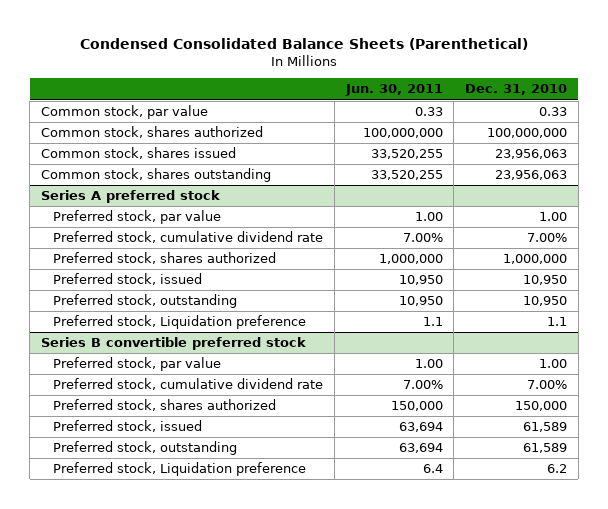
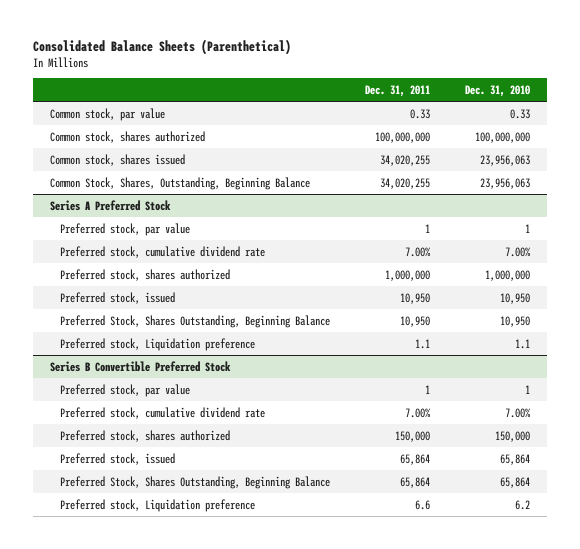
- Condensed Consolidated Balance Sheets (Parenthetical)
+ Consolidated Balance Sheets (Parenthetical)
- | Jun. 30, 2011 | Dec. 31, 2010
+ | Dec. 31, 2011 | Dec. 31, 2010
- Common stock, shares outstanding | 33,520,255 | 23,956,063
- Series A preferred stock
- Preferred stock, par value | 1.00 | 1.00
+ Common Stock, Shares, Outstanding, Beginning Balance | 34,020,255 | 23,956,063
+ Series A Preferred Stock
+ Preferred stock, par value | 1 | 1
- Preferred stock, outstanding | 10,950 | 10,950
+ Preferred Stock, Shares Outstanding, Beginning Balance | 10,950 | 10,950
- Series B convertible preferred stock
- Preferred stock, par value | 1.00 | 1.00
+ Series B Convertible Preferred Stock
+ Preferred stock, par value | 1 | 1
- Preferred stock, issued | 63,694 | 61,589
- Preferred stock, outstanding | 63,694 | 61,589
+ Preferred stock, issued | 65,864 | 65,864
+ Preferred Stock, Shares Outstanding, Beginning Balance | 65,864 | 65,864

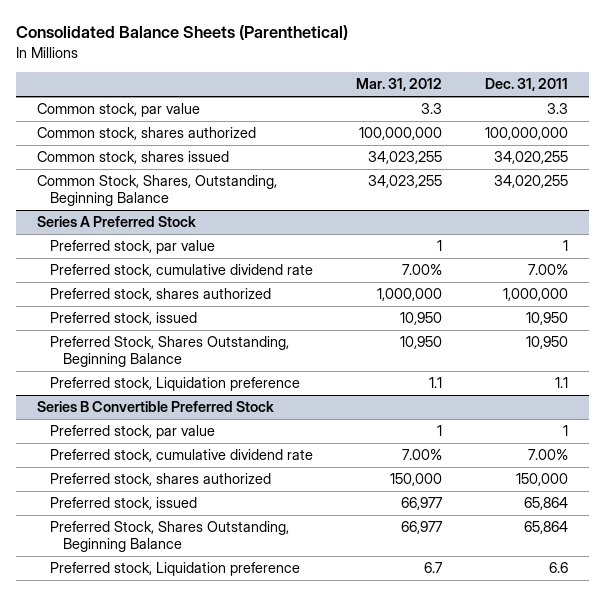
- | Dec. 31, 2011 | Dec. 31, 2010
+ | Mar. 31, 2012 | Dec. 31, 2011
- Common stock, par value | 0.33 | 0.33
+ Common stock, par value | 3.3 | 3.3

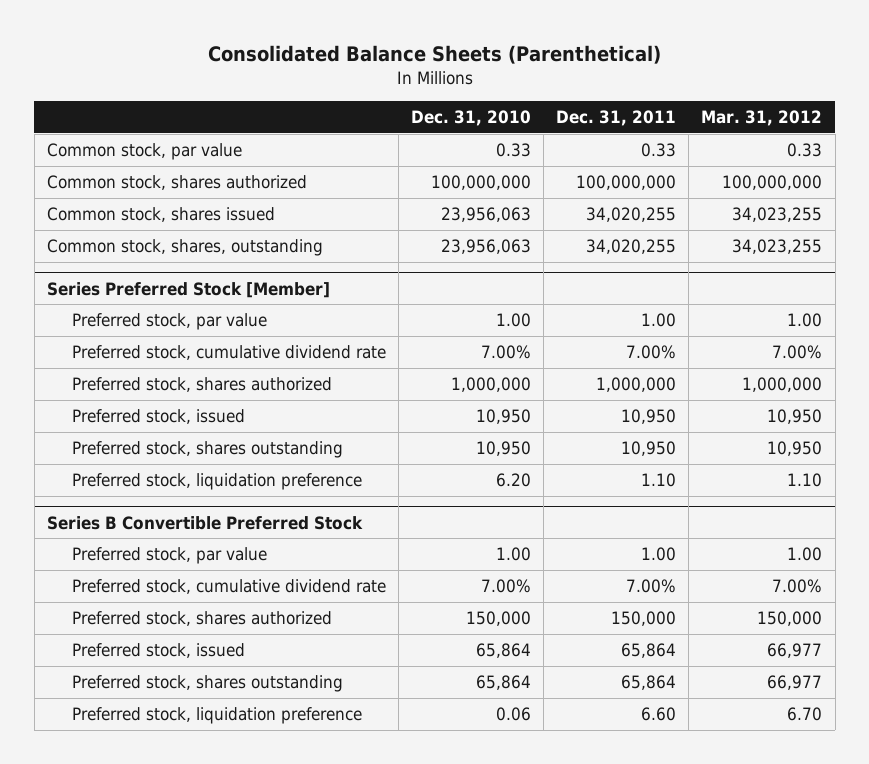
- | Mar. 31, 2012 | Dec. 31, 2011
+ | Dec. 31, 2010 | Dec. 31, 2011 | Mar. 31, 2012
- Common stock, par value | 3.3 | 3.3
+ Common stock, par value | 0.33 | 0.33 | 0.33
- Common Stock, Shares, Outstanding, Beginning Balance | 34,023,255 | 34,020,255
- Series A Preferred Stock
- Preferred stock, par value | 1 | 1
+ Common stock, shares, outstanding | 23,956,063 | 34,020,255 | 34,023,255
+ Series Preferred Stock [Member]
+ Preferred stock, par value | 1.00 | 1.00 | 1.00
- Preferred Stock, Shares Outstanding, Beginning Balance | 10,950 | 10,950
- Preferred stock, Liquidation preference | 1.1 | 1.1
+ Preferred stock, shares outstanding | 10,950 | 10,950 | 10,950
+ Preferred stock, liquidation preference | 6.20 | 1.10 | 1.10
@ Series B Convertible Preferred Stock
- Preferred stock, par value | 1 | 1
+ Preferred stock, par value | 1.00 | 1.00 | 1.00
- Preferred Stock, Shares Outstanding, Beginning Balance | 66,977 | 65,864
- Preferred stock, Liquidation preference | 6.7 | 6.6
+ Preferred stock, shares outstanding | 65,864 | 65,864 | 66,977
+ Preferred stock, liquidation preference | 0.06 | 6.60 | 6.70

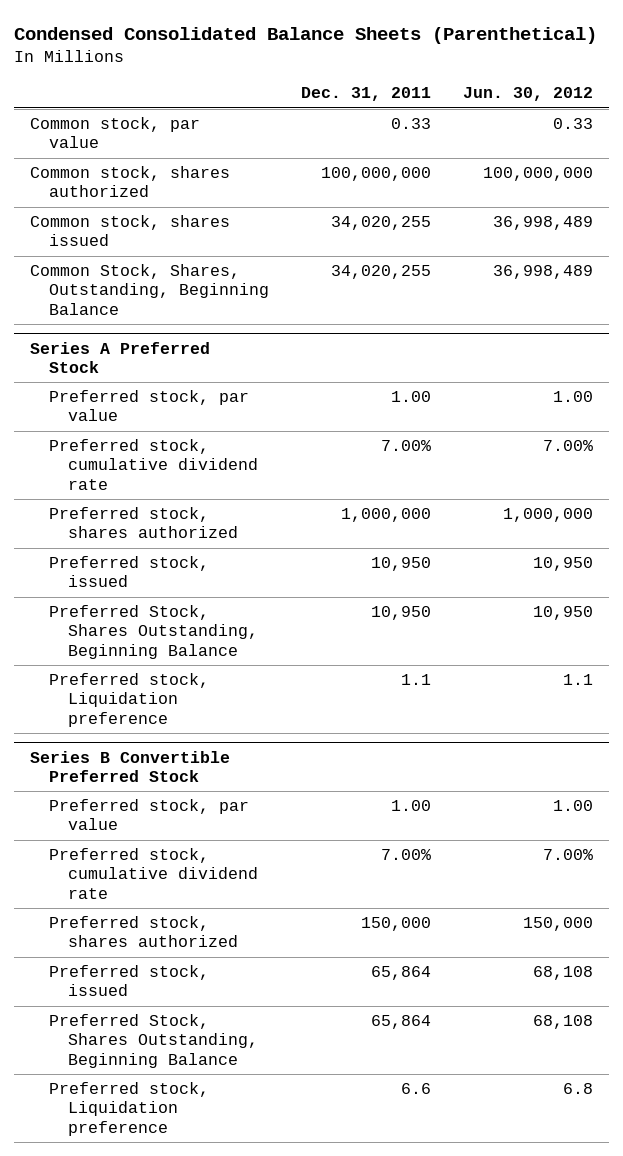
- Consolidated Balance Sheets (Parenthetical)
+ Condensed Consolidated Balance Sheets (Parenthetical)
- | Dec. 31, 2010 | Dec. 31, 2011 | Mar. 31, 2012
+ | Dec. 31, 2011 | Jun. 30, 2012
- Common stock, shares, outstanding | 23,956,063 | 34,020,255 | 34,023,255
- Series Preferred Stock [Member]
+ Common Stock, Shares, Outstanding, Beginning Balance | 34,020,255 | 36,998,489
+ Series A Preferred Stock
- Preferred stock, shares outstanding | 10,950 | 10,950 | 10,950
- Preferred stock, liquidation preference | 6.20 | 1.10 | 1.10
+ Preferred Stock, Shares Outstanding, Beginning Balance | 10,950 | 10,950
+ Preferred stock, Liquidation preference | 1.1 | 1.1
@ Series B Convertible Preferred Stock
- Preferred stock, shares outstanding | 65,864 | 65,864 | 66,977
- Preferred stock, liquidation preference | 0.06 | 6.60 | 6.70
+ Preferred Stock, Shares Outstanding, Beginning Balance | 65,864 | 68,108
+ Preferred stock, Liquidation preference | 6.6 | 6.8

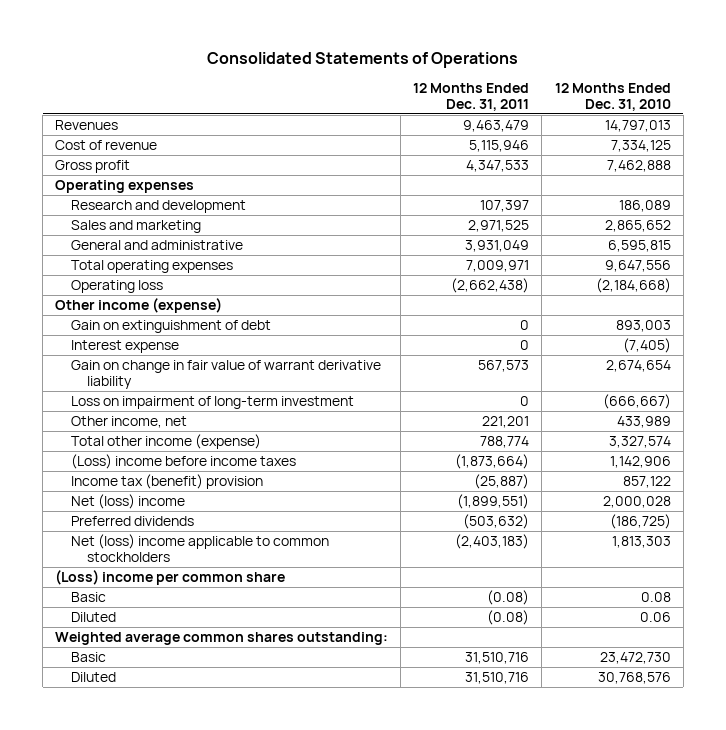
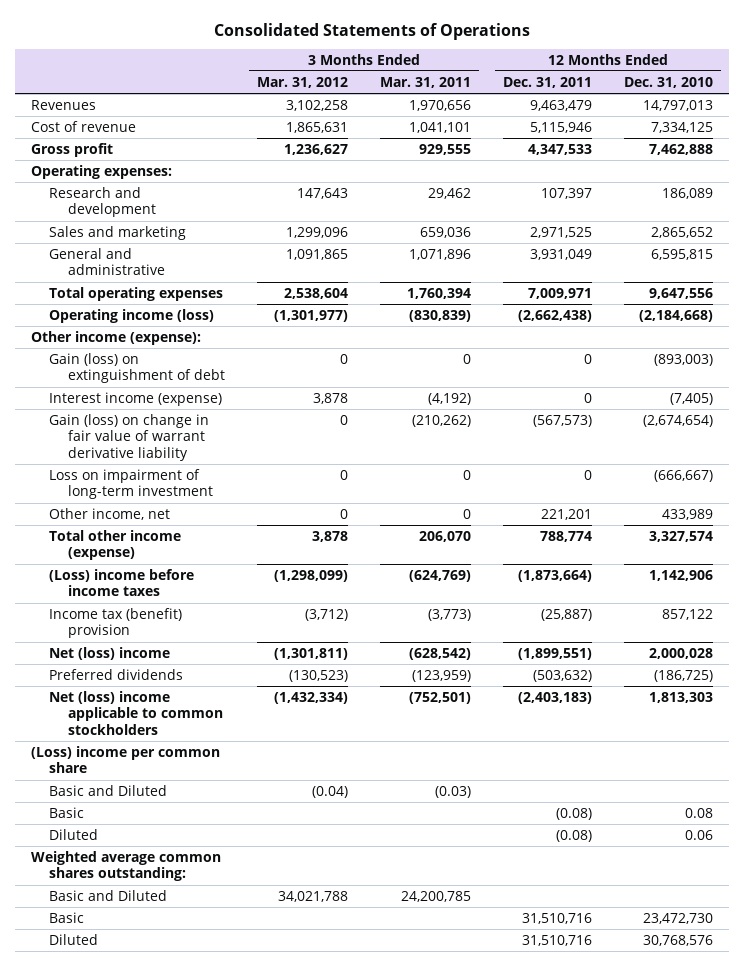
- | 12 Months Ended Dec. 31, 2011 | 12 Months Ended Dec. 31, 2010
+ | 3 Months Ended Mar. 31, 2012 | 3 Months Ended Mar. 31, 2011 | 12 Months Ended Dec. 31, 2011 | 12 Months Ended Dec. 31, 2010
- Operating expenses
+ Operating expenses:
- Operating loss | (2,662,438) | (2,184,668)
- Other income (expense)
- Gain on extinguishment of debt | 0 | 893,003
- Interest expense | 0 | (7,405)
- Gain on change in fair value of warrant derivative liability | 567,573 | 2,674,654
+ Operating income (loss) | (1,301,977) | (830,839) | (2,662,438) | (2,184,668)
+ Other income (expense):
+ Gain (loss) on extinguishment of debt | 0 | 0 | 0 | (893,003)
+ Interest income (expense) | 3,878 | (4,192) | 0 | (7,405)
+ Gain (loss) on change in fair value of warrant derivative liability | 0 | (210,262) | (567,573) | (2,674,654)
+ Basic and Diluted | (0.04) | (0.03) | |
+ Basic and Diluted | 34,021,788 | 24,200,785 | |

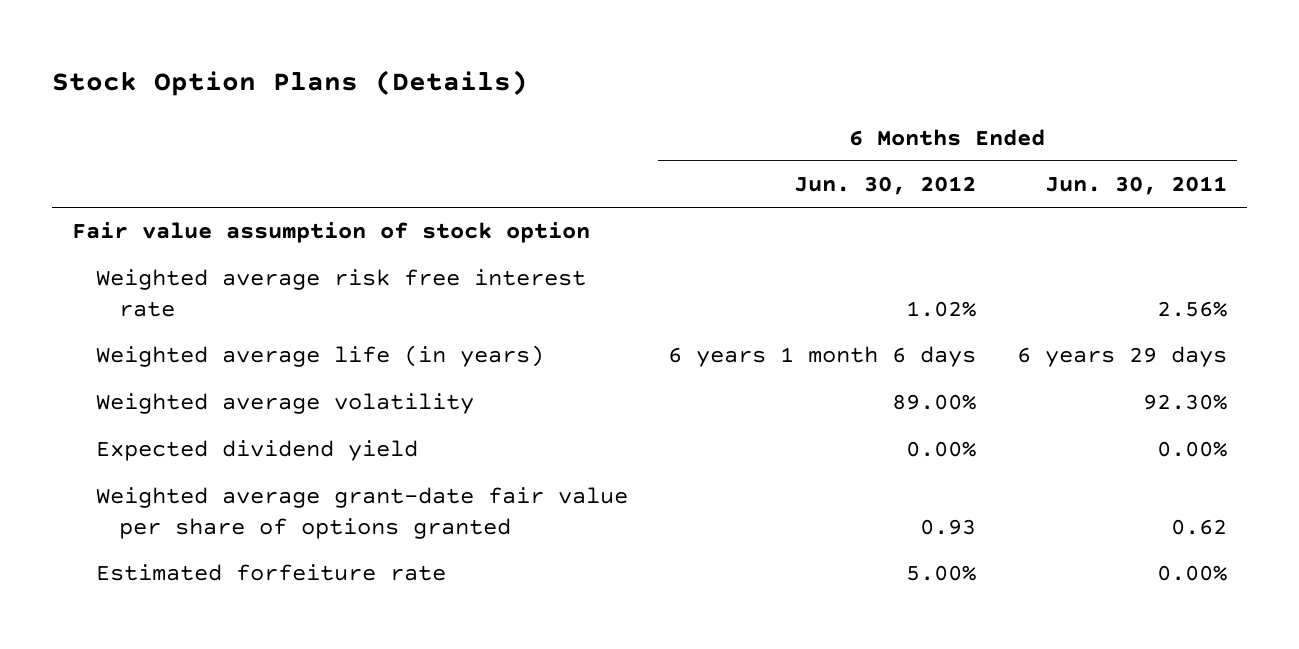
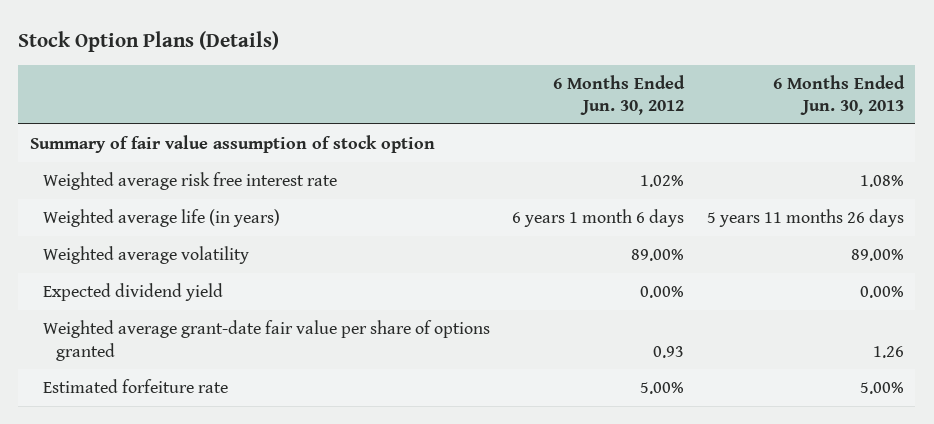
- | 6 Months Ended Jun. 30, 2012 | 6 Months Ended Jun. 30, 2011
+ | 6 Months Ended Jun. 30, 2012 | 6 Months Ended Jun. 30, 2013
- Fair value assumption of stock option
+ Summary of fair value assumption of stock option

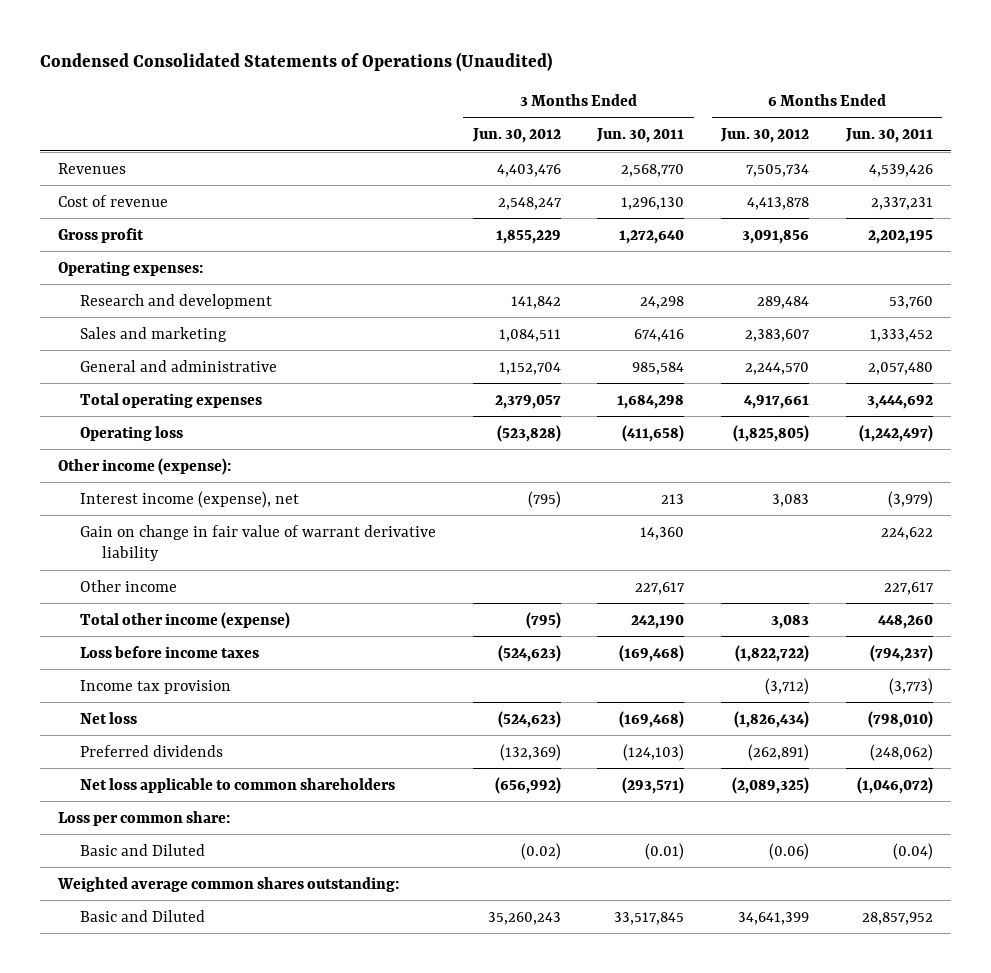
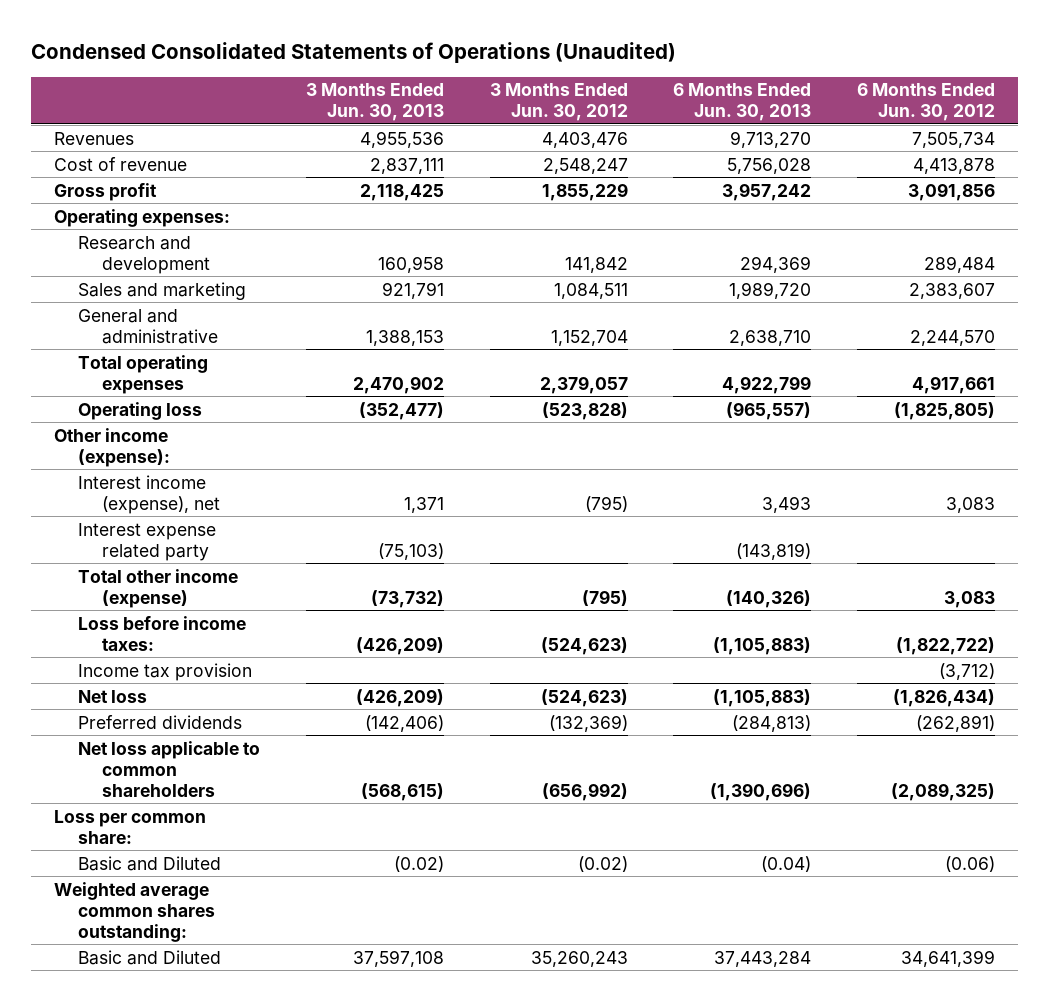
- | 3 Months Ended Jun. 30, 2012 | 3 Months Ended Jun. 30, 2011 | 6 Months Ended Jun. 30, 2012 | 6 Months Ended Jun. 30, 2011
+ | 3 Months Ended Jun. 30, 2013 | 3 Months Ended Jun. 30, 2012 | 6 Months Ended Jun. 30, 2013 | 6 Months Ended Jun. 30, 2012
- Gain on change in fair value of warrant derivative liability | | 14,360 | | 224,622
- Other income | | 227,617 | | 227,617
+ Interest expense related party | (75,103) | | (143,819) |
- Loss before income taxes | (524,623) | (169,468) | (1,822,722) | (794,237)
+ Loss before income taxes: | (426,209) | (524,623) | (1,105,883) | (1,822,722)

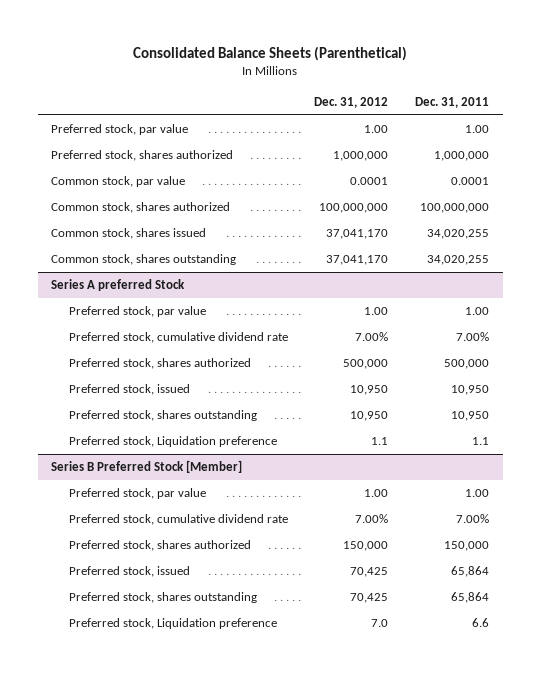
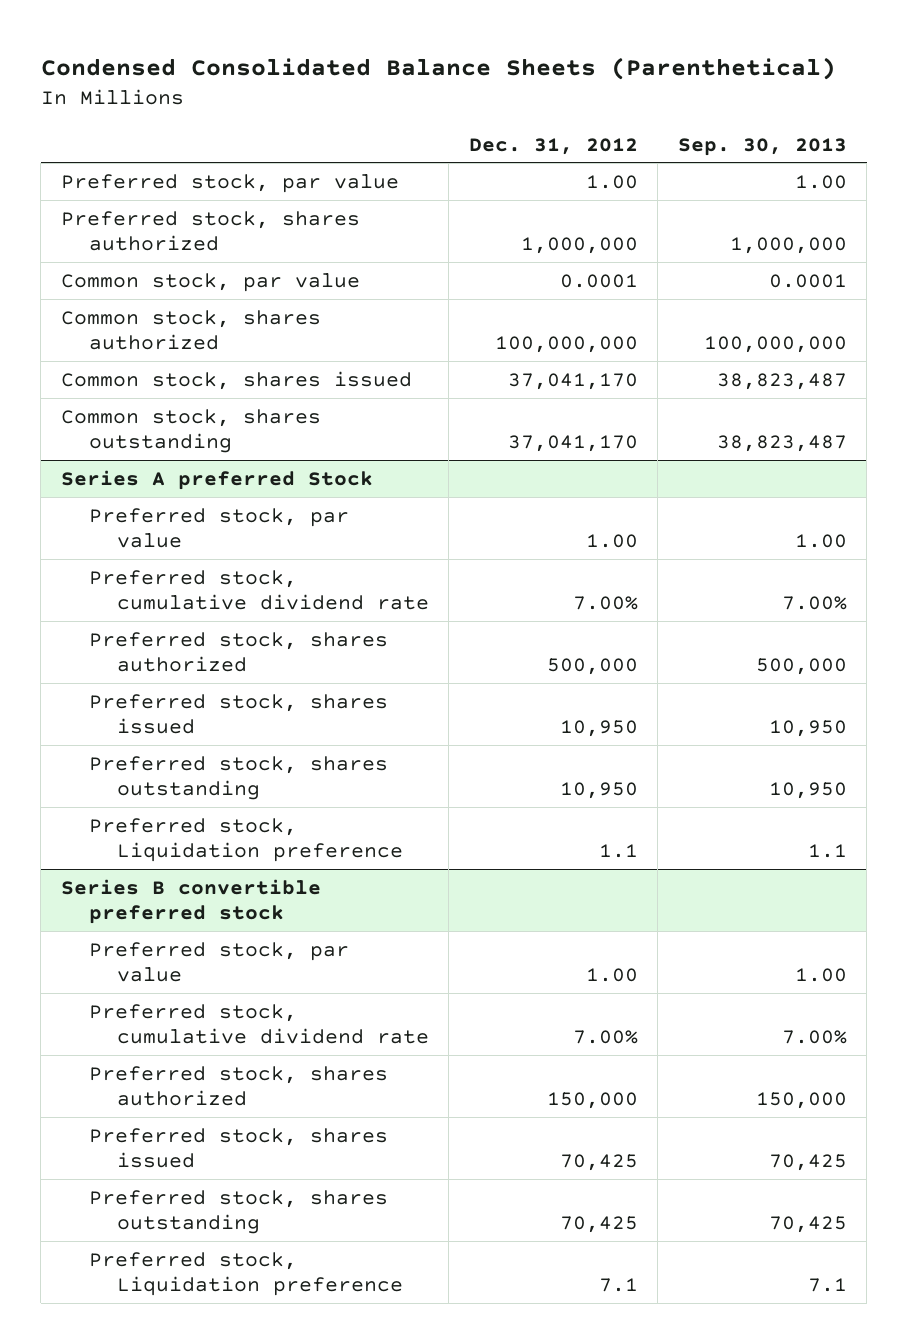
- Consolidated Balance Sheets (Parenthetical)
+ Condensed Consolidated Balance Sheets (Parenthetical)
- | Dec. 31, 2012 | Dec. 31, 2011
+ | Dec. 31, 2012 | Sep. 30, 2013
@ Series A preferred Stock
- Preferred stock, issued | 10,950 | 10,950
+ Preferred stock, shares issued | 10,950 | 10,950
- Series B Preferred Stock [Member]
+ Series B convertible preferred stock
- Preferred stock, issued | 70,425 | 65,864
+ Preferred stock, shares issued | 70,425 | 70,425
- Preferred stock, Liquidation preference | 7.0 | 6.6
+ Preferred stock, Liquidation preference | 7.1 | 7.1

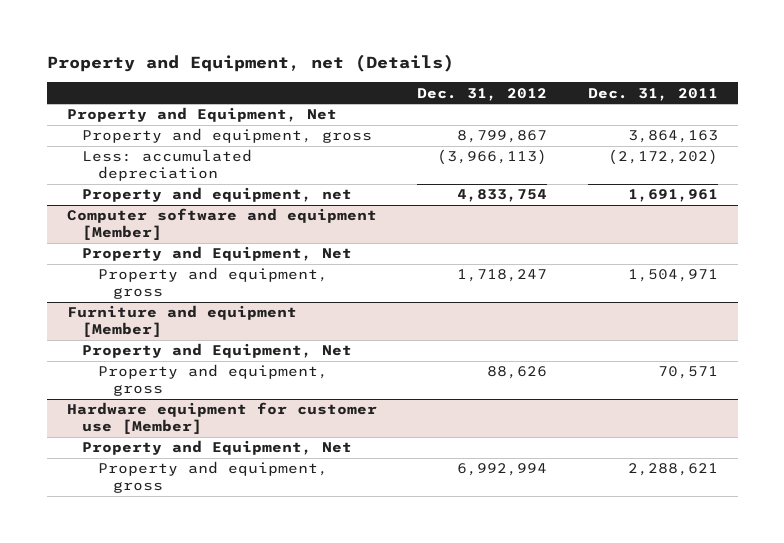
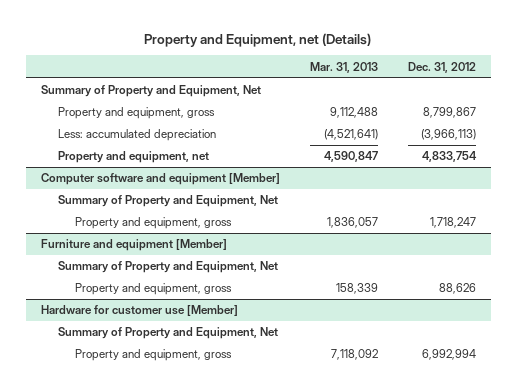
- | Dec. 31, 2012 | Dec. 31, 2011
+ | Mar. 31, 2013 | Dec. 31, 2012
- Property and Equipment, Net
+ Summary of Property and Equipment, Net
@ Computer software and equipment [Member]
- Property and Equipment, Net
+ Summary of Property and Equipment, Net
@ Furniture and equipment [Member]
- Property and Equipment, Net
+ Summary of Property and Equipment, Net
- Hardware equipment for customer use [Member]
- Property and Equipment, Net
+ Hardware for customer use [Member]
+ Summary of Property and Equipment, Net

